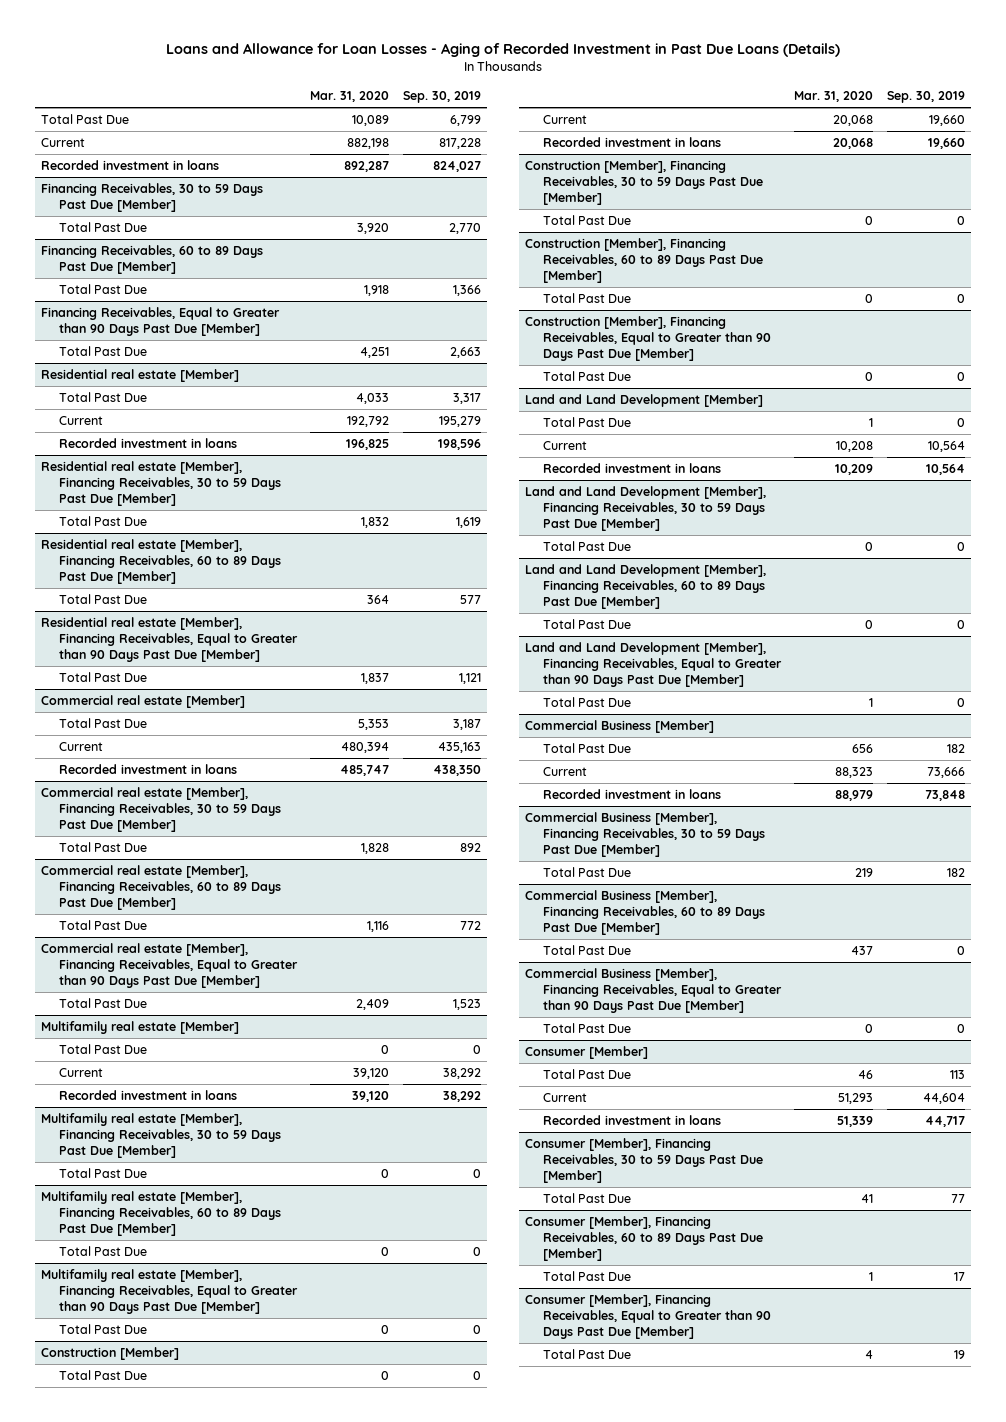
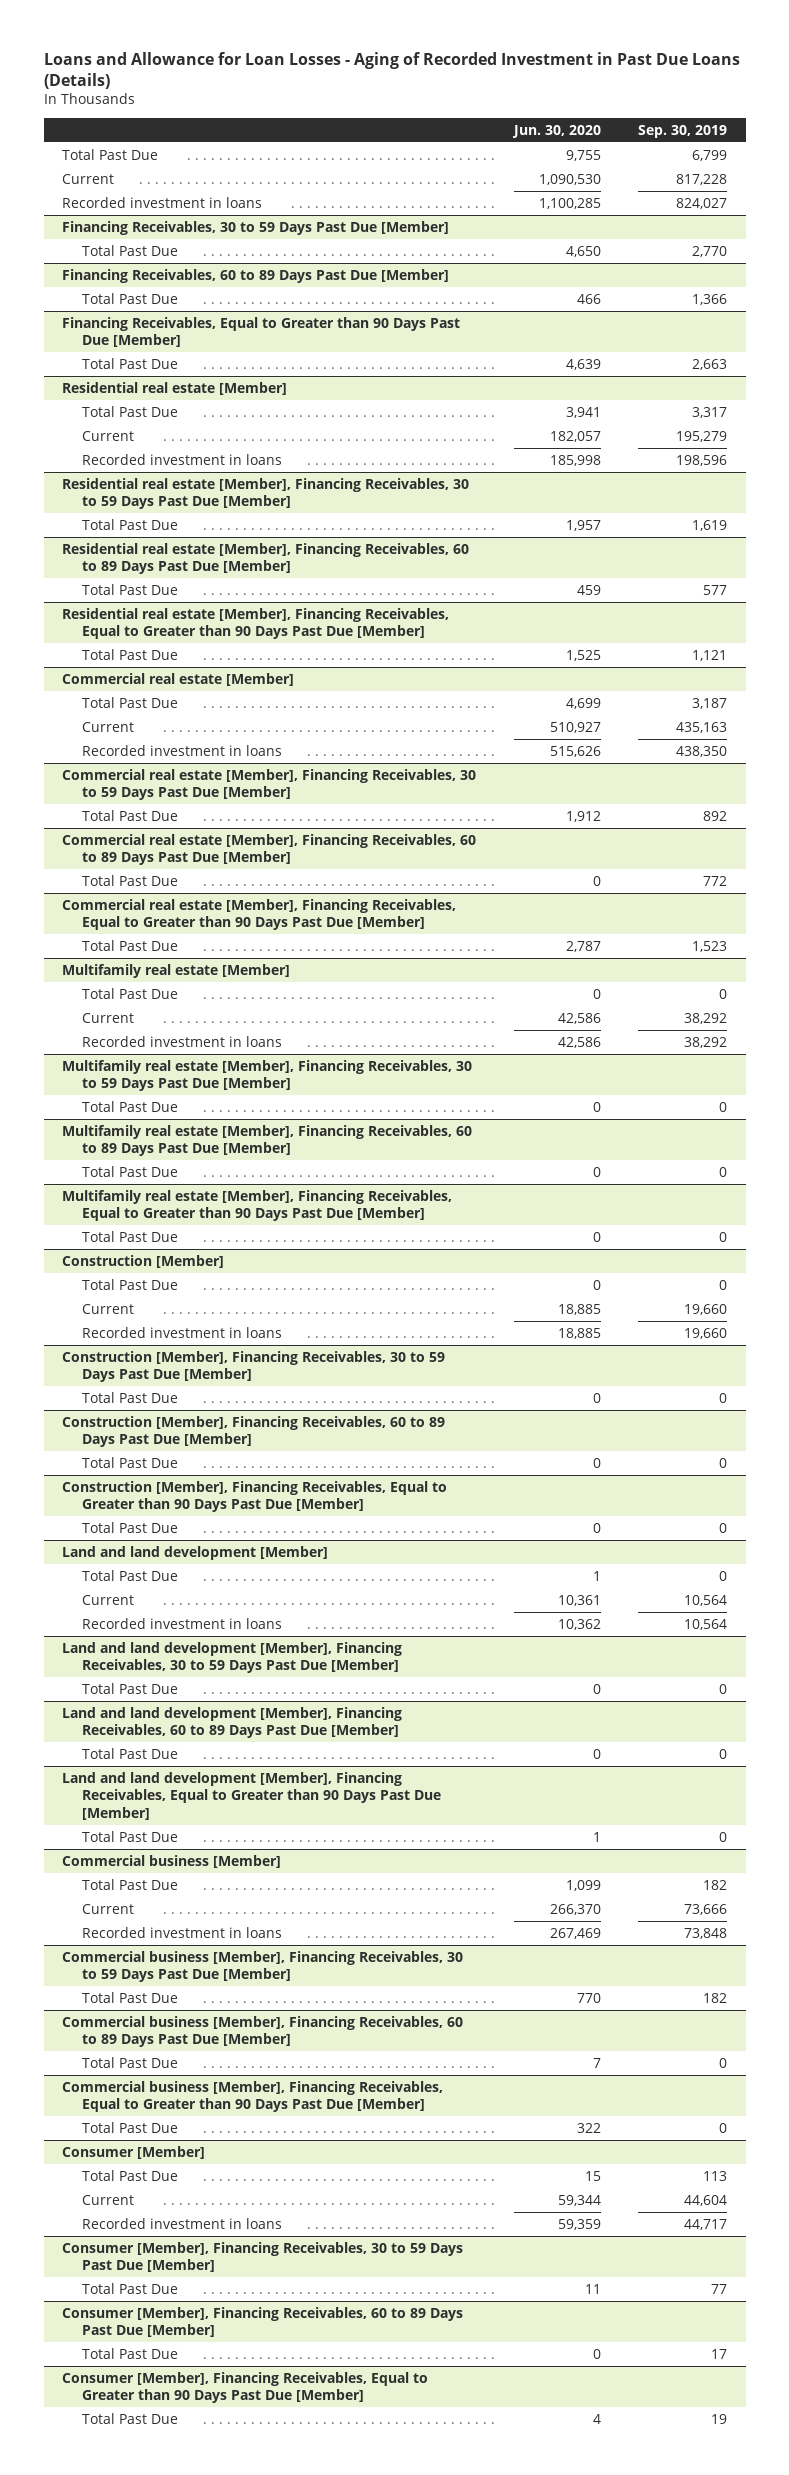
- | Mar. 31, 2020 | Sep. 30, 2019
+ | Jun. 30, 2020 | Sep. 30, 2019
- Land and Land Development [Member]
+ Land and land development [Member]
- Land and Land Development [Member], Financing Receivables, 30 to 59 Days Past Due [Member]
+ Land and land development [Member], Financing Receivables, 30 to 59 Days Past Due [Member]
- Land and Land Development [Member], Financing Receivables, 60 to 89 Days Past Due [Member]
+ Land and land development [Member], Financing Receivables, 60 to 89 Days Past Due [Member]
- Land and Land Development [Member], Financing Receivables, Equal to Greater than 90 Days Past Due [Member]
+ Land and land development [Member], Financing Receivables, Equal to Greater than 90 Days Past Due [Member]
- Commercial Business [Member]
+ Commercial business [Member]
- Commercial Business [Member], Financing Receivables, 30 to 59 Days Past Due [Member]
+ Commercial business [Member], Financing Receivables, 30 to 59 Days Past Due [Member]
- Commercial Business [Member], Financing Receivables, 60 to 89 Days Past Due [Member]
+ Commercial business [Member], Financing Receivables, 60 to 89 Days Past Due [Member]
- Commercial Business [Member], Financing Receivables, Equal to Greater than 90 Days Past Due [Member]
+ Commercial business [Member], Financing Receivables, Equal to Greater than 90 Days Past Due [Member]

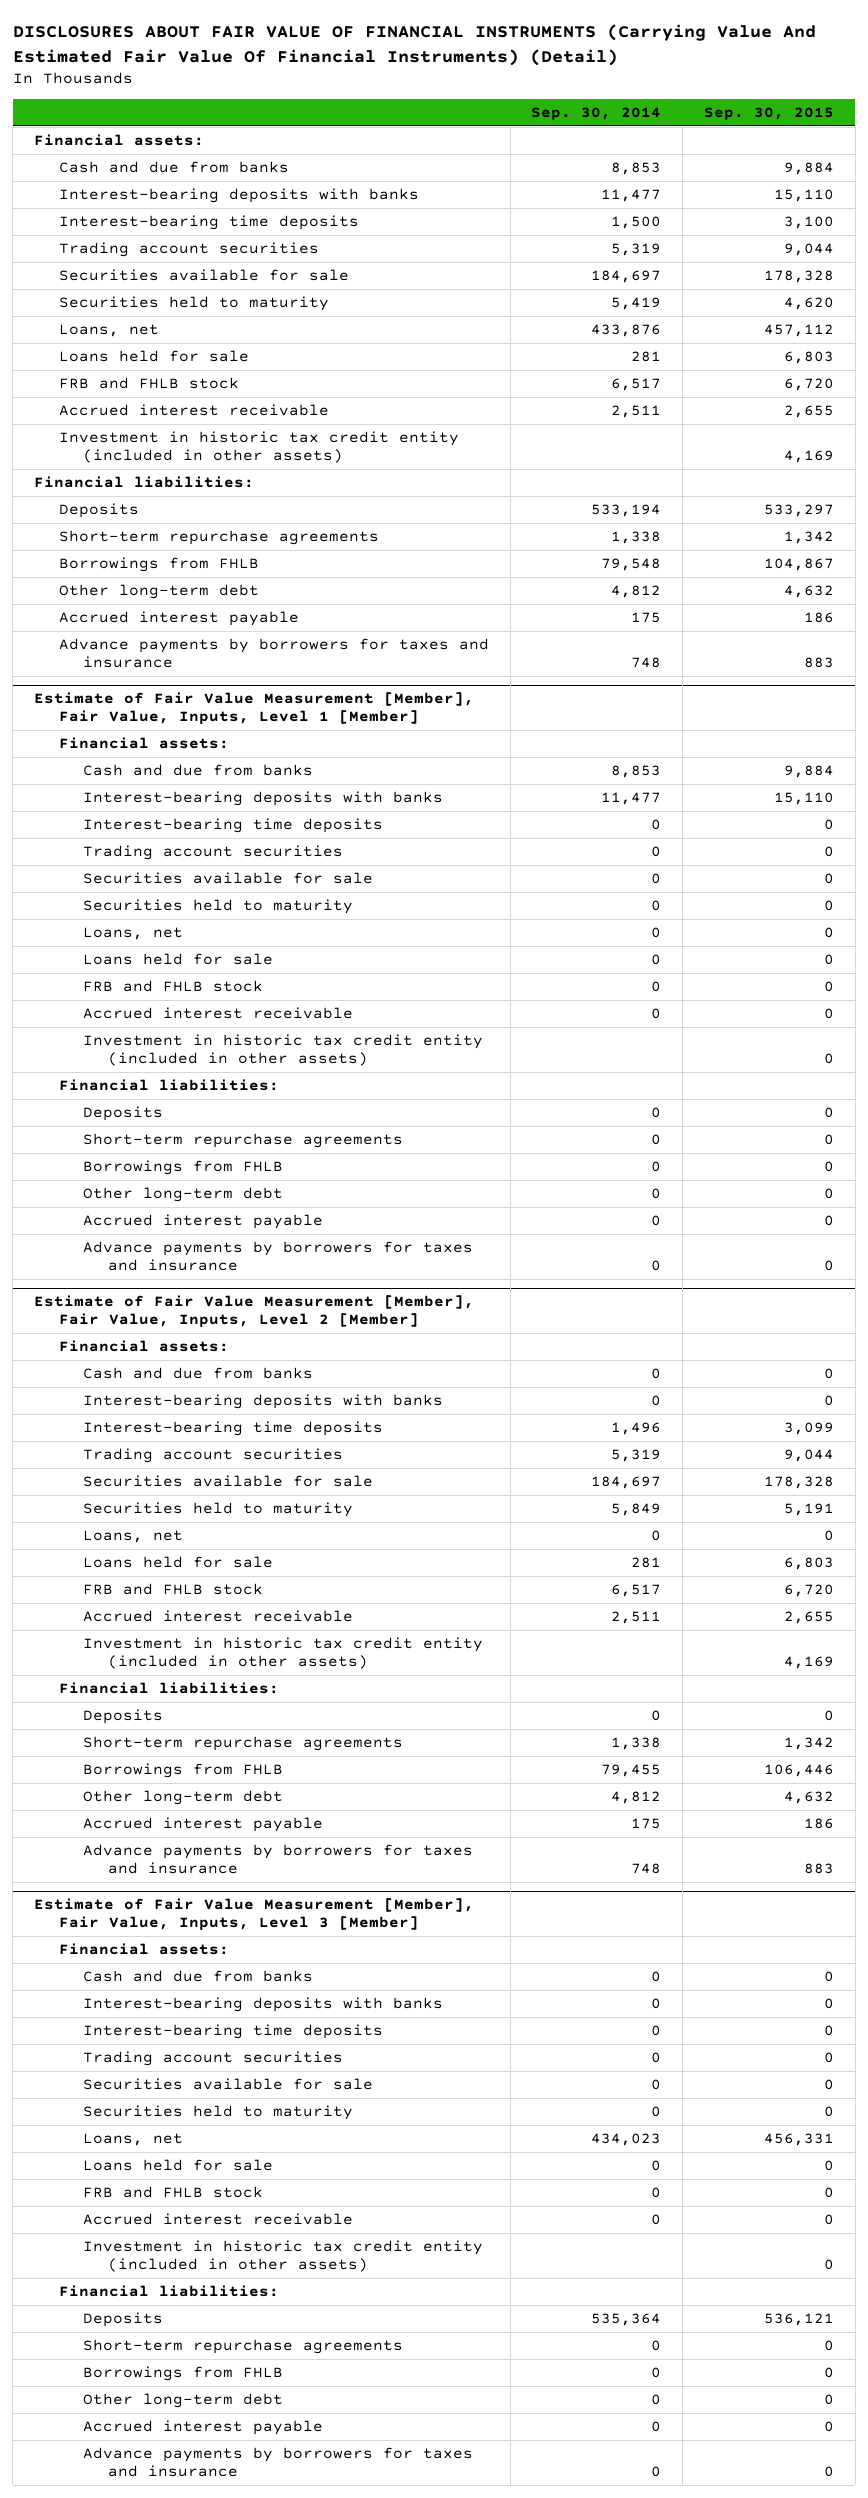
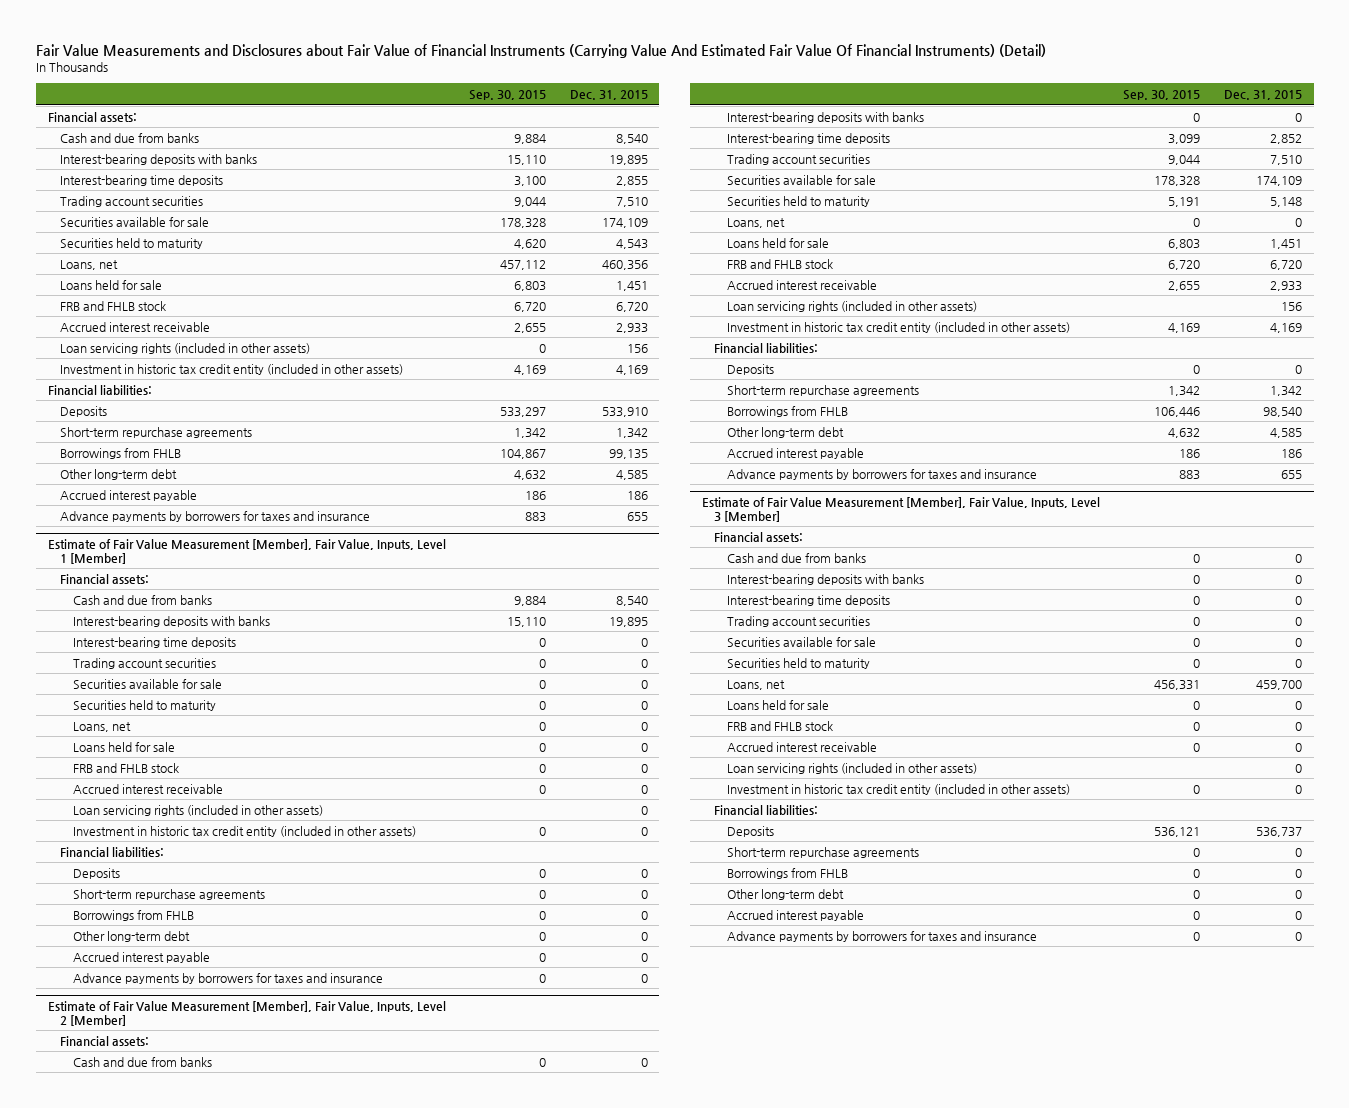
- DISCLOSURES ABOUT FAIR VALUE OF FINANCIAL INSTRUMENTS (Carrying Value And Estimated Fair Value Of Financial Instruments) (Detail)
+ Fair Value Measurements and Disclosures about Fair Value of Financial Instruments (Carrying Value And Estimated Fair Value Of Financial Instruments) (Detail)
- | Sep. 30, 2014 | Sep. 30, 2015
+ | Sep. 30, 2015 | Dec. 31, 2015
+ Loan servicing rights (included in other assets) | 0 | 156
@ Estimate of Fair Value Measurement [Member], Fair Value, Inputs, Level 1 [Member]
+ Loan servicing rights (included in other assets) | | 0
@ Estimate of Fair Value Measurement [Member], Fair Value, Inputs, Level 2 [Member]
+ Loan servicing rights (included in other assets) | | 156
@ Estimate of Fair Value Measurement [Member], Fair Value, Inputs, Level 3 [Member]
+ Loan servicing rights (included in other assets) | | 0

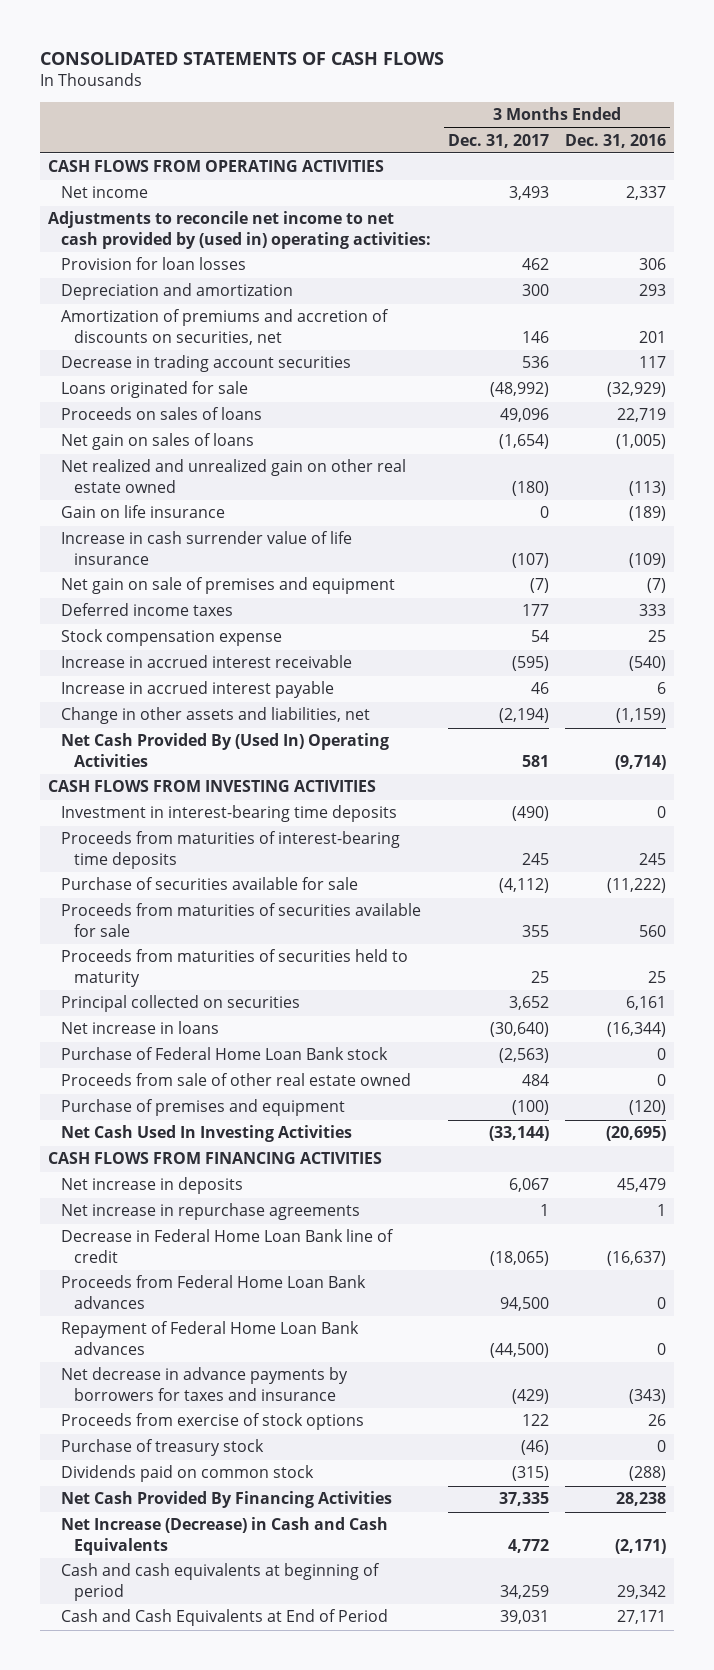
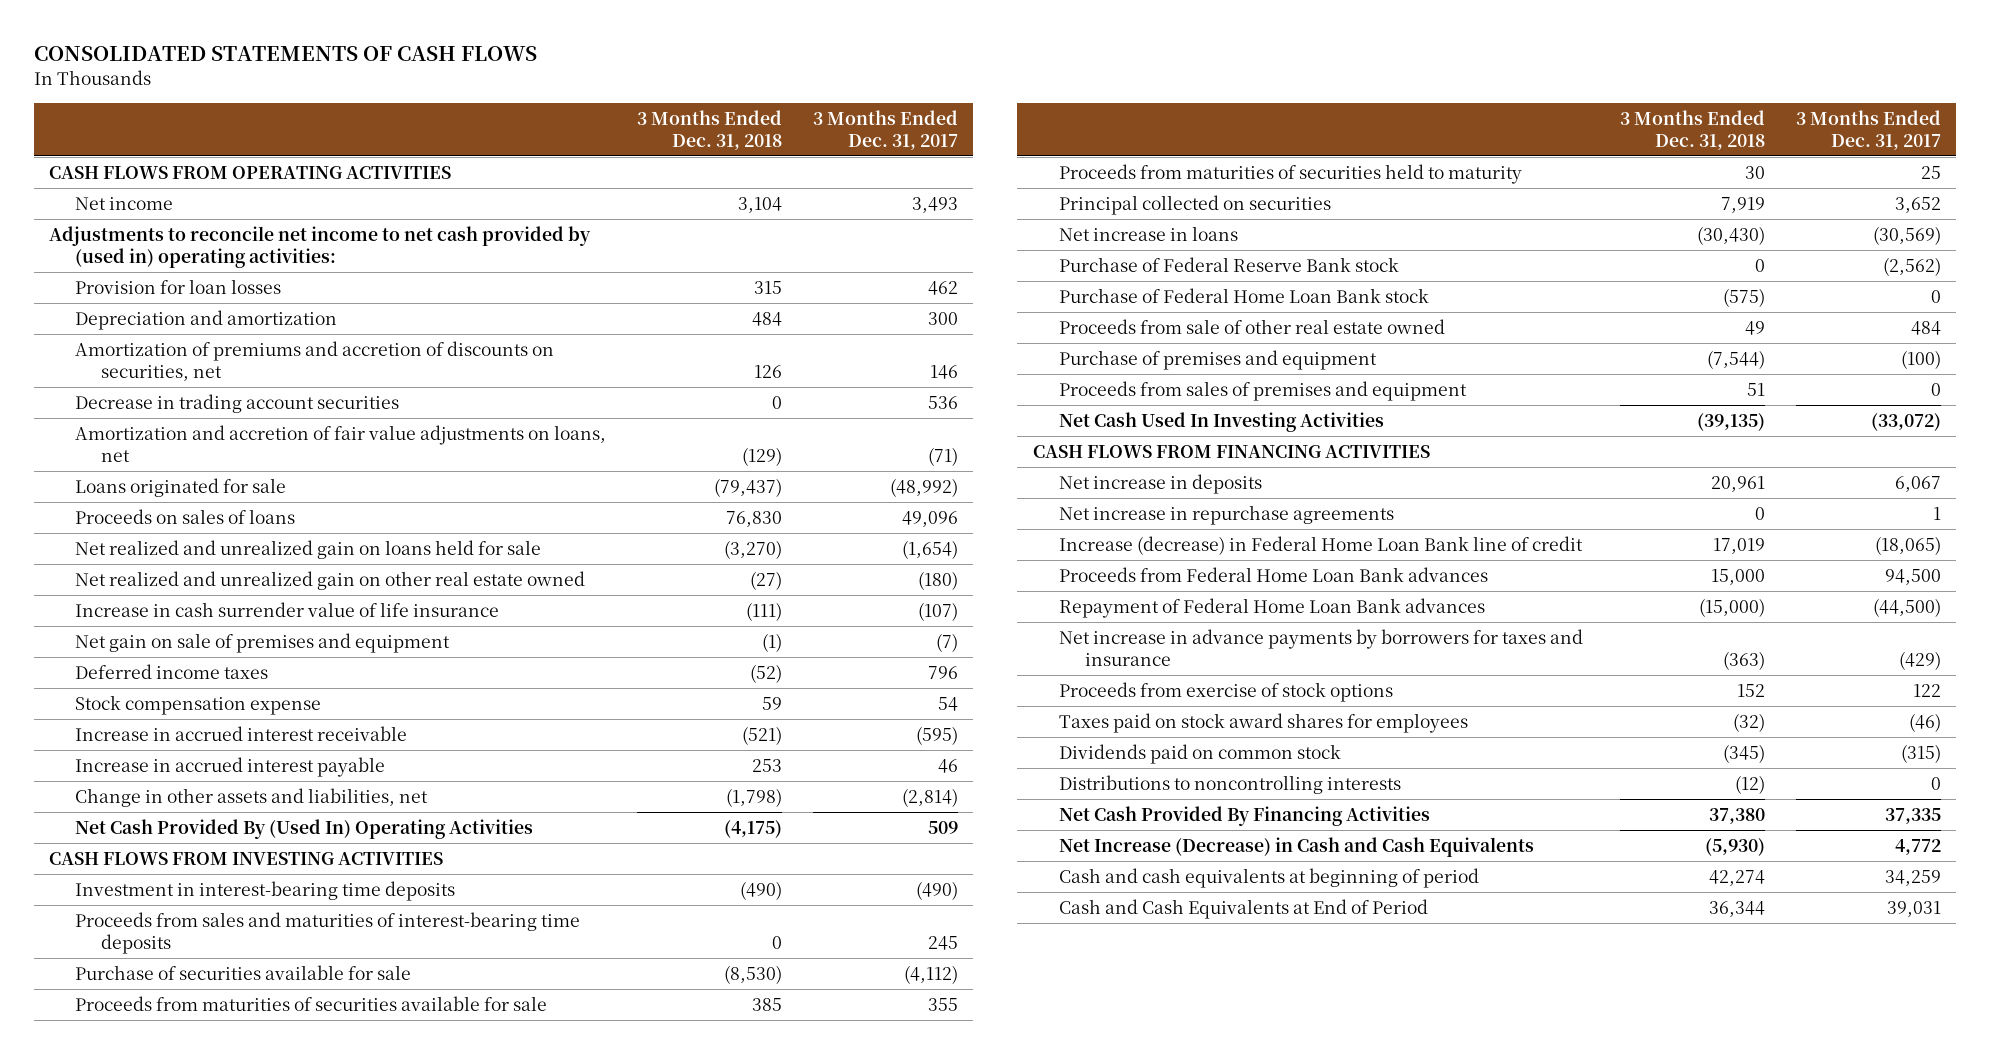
- | 3 Months Ended Dec. 31, 2017 | 3 Months Ended Dec. 31, 2016
+ | 3 Months Ended Dec. 31, 2018 | 3 Months Ended Dec. 31, 2017
+ Amortization and accretion of fair value adjustments on loans, net | (129) | (71)
- Net gain on sales of loans | (1,654) | (1,005)
+ Net realized and unrealized gain on loans held for sale | (3,270) | (1,654)
- Gain on life insurance | 0 | (189)
- Deferred income taxes | 177 | 333
+ Deferred income taxes | (52) | 796
- Change in other assets and liabilities, net | (2,194) | (1,159)
- Net Cash Provided By (Used In) Operating Activities | 581 | (9,714)
+ Change in other assets and liabilities, net | (1,798) | (2,814)
+ Net Cash Provided By (Used In) Operating Activities | (4,175) | 509
- Proceeds from maturities of interest-bearing time deposits | 245 | 245
+ Proceeds from sales and maturities of interest-bearing time deposits | 0 | 245
- Net increase in loans | (30,640) | (16,344)
- Purchase of Federal Home Loan Bank stock | (2,563) | 0
+ Net increase in loans | (30,430) | (30,569)
+ Purchase of Federal Reserve Bank stock | 0 | (2,562)
+ Purchase of Federal Home Loan Bank stock | (575) | 0
- Net Cash Used In Investing Activities | (33,144) | (20,695)
+ Proceeds from sales of premises and equipment | 51 | 0
+ Net Cash Used In Investing Activities | (39,135) | (33,072)
- Decrease in Federal Home Loan Bank line of credit | (18,065) | (16,637)
+ Increase (decrease) in Federal Home Loan Bank line of credit | 17,019 | (18,065)
- Net decrease in advance payments by borrowers for taxes and insurance | (429) | (343)
+ Net increase in advance payments by borrowers for taxes and insurance | (363) | (429)
- Purchase of treasury stock | (46) | 0
+ Taxes paid on stock award shares for employees | (32) | (46)
+ Distributions to noncontrolling interests | (12) | 0

